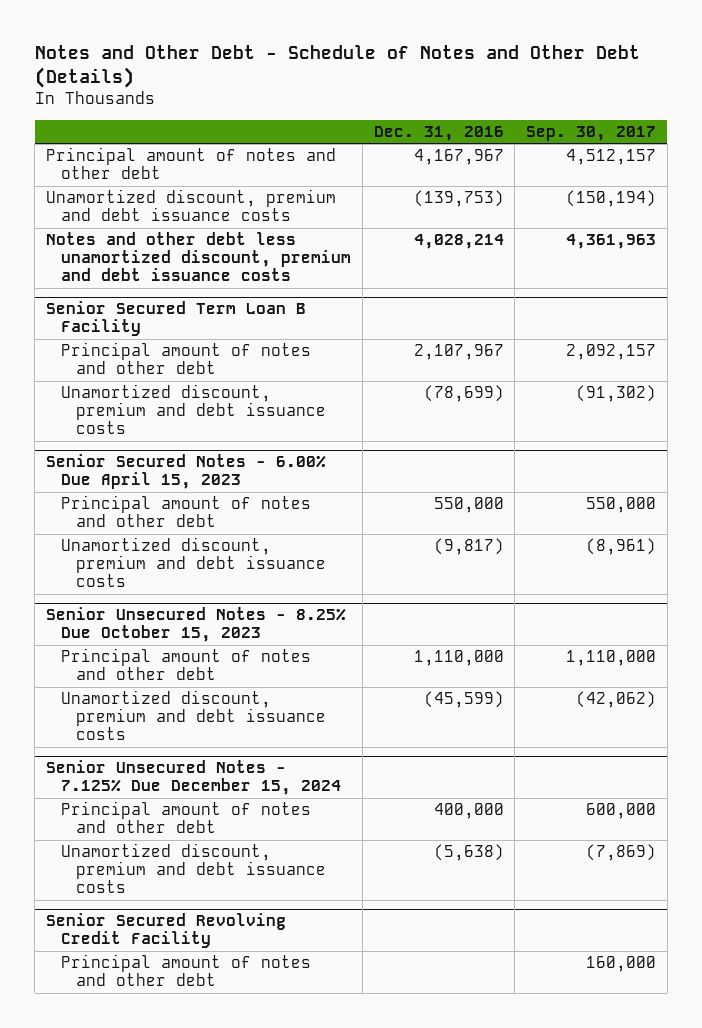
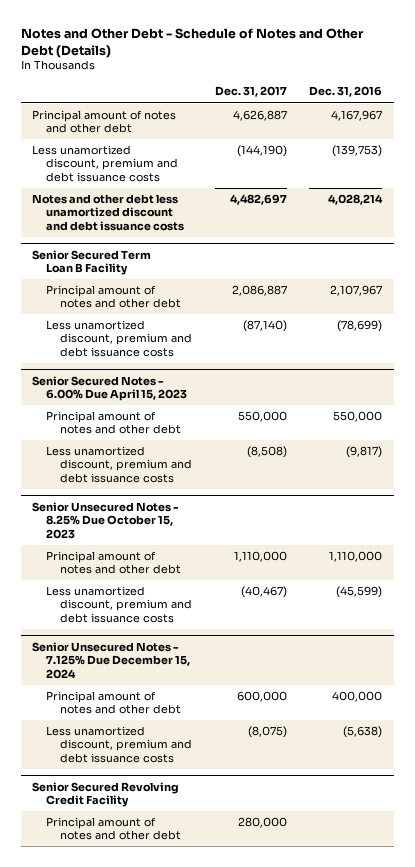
- | Dec. 31, 2016 | Sep. 30, 2017
+ | Dec. 31, 2017 | Dec. 31, 2016
- Unamortized discount, premium and debt issuance costs | (139,753) | (150,194)
- Notes and other debt less unamortized discount, premium and debt issuance costs | 4,028,214 | 4,361,963
+ Less unamortized discount, premium and debt issuance costs | (144,190) | (139,753)
+ Notes and other debt less unamortized discount and debt issuance costs | 4,482,697 | 4,028,214
@ Senior Secured Term Loan B Facility
- Unamortized discount, premium and debt issuance costs | (78,699) | (91,302)
+ Less unamortized discount, premium and debt issuance costs | (87,140) | (78,699)
@ Senior Secured Notes - 6.00% Due April 15, 2023
- Unamortized discount, premium and debt issuance costs | (9,817) | (8,961)
+ Less unamortized discount, premium and debt issuance costs | (8,508) | (9,817)
@ Senior Unsecured Notes - 8.25% Due October 15, 2023
- Unamortized discount, premium and debt issuance costs | (45,599) | (42,062)
+ Less unamortized discount, premium and debt issuance costs | (40,467) | (45,599)
@ Senior Unsecured Notes - 7.125% Due December 15, 2024
- Unamortized discount, premium and debt issuance costs | (5,638) | (7,869)
+ Less unamortized discount, premium and debt issuance costs | (8,075) | (5,638)

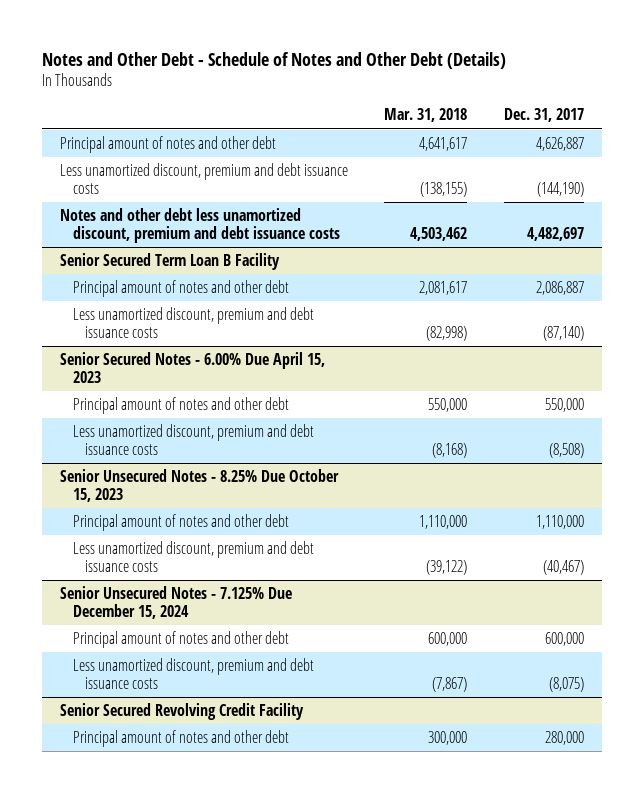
- | Dec. 31, 2017 | Dec. 31, 2016
+ | Mar. 31, 2018 | Dec. 31, 2017
- Notes and other debt less unamortized discount and debt issuance costs | 4,482,697 | 4,028,214
+ Notes and other debt less unamortized discount, premium and debt issuance costs | 4,503,462 | 4,482,697

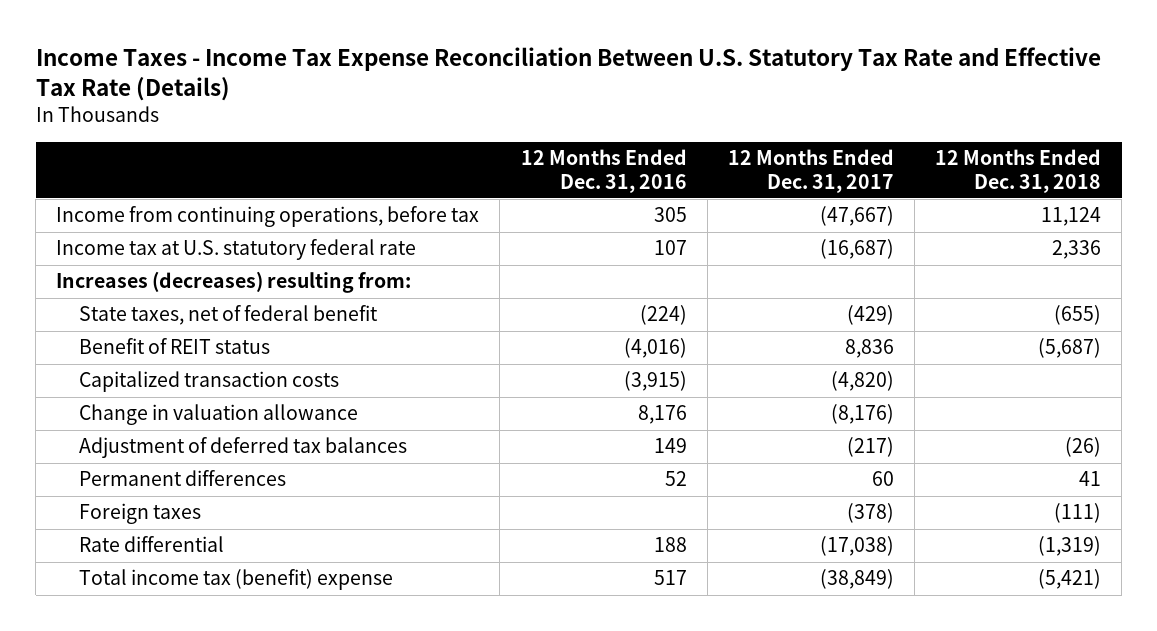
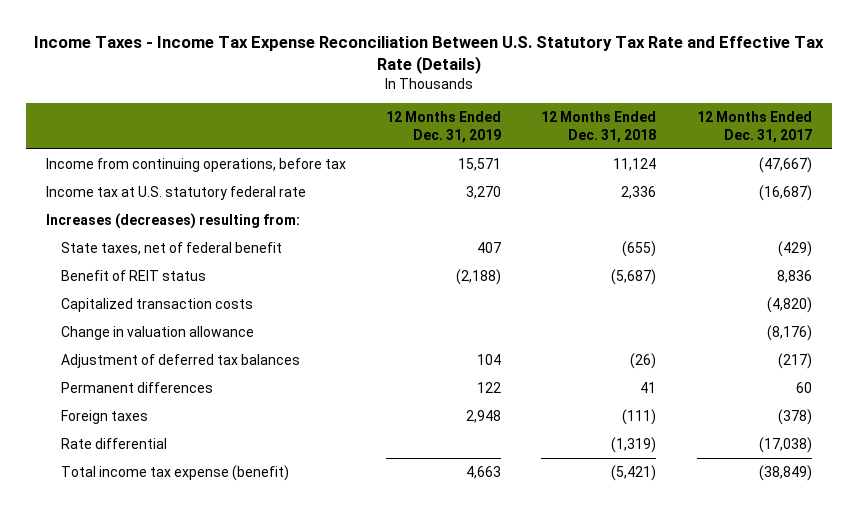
- | 12 Months Ended Dec. 31, 2016 | 12 Months Ended Dec. 31, 2017 | 12 Months Ended Dec. 31, 2018
+ | 12 Months Ended Dec. 31, 2019 | 12 Months Ended Dec. 31, 2018 | 12 Months Ended Dec. 31, 2017
- Total income tax (benefit) expense | 517 | (38,849) | (5,421)
+ Total income tax expense (benefit) | 4,663 | (5,421) | (38,849)

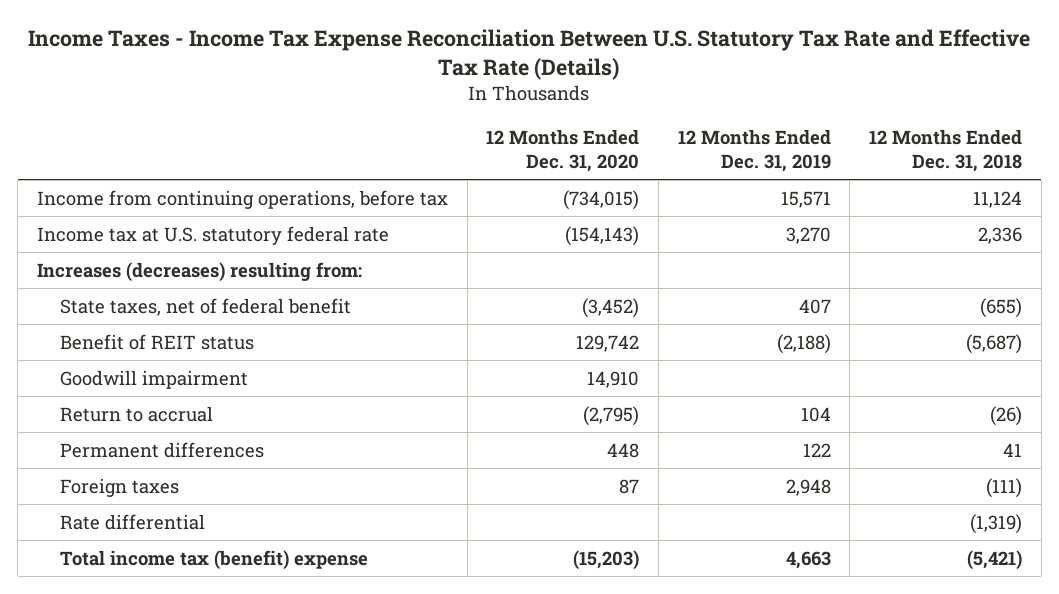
- | 12 Months Ended Dec. 31, 2019 | 12 Months Ended Dec. 31, 2018 | 12 Months Ended Dec. 31, 2017
+ | 12 Months Ended Dec. 31, 2020 | 12 Months Ended Dec. 31, 2019 | 12 Months Ended Dec. 31, 2018
- Capitalized transaction costs | | | (4,820)
- Change in valuation allowance | | | (8,176)
- Adjustment of deferred tax balances | 104 | (26) | (217)
+ Goodwill impairment | 14,910 | |
+ Return to accrual | (2,795) | 104 | (26)
- Total income tax expense (benefit) | 4,663 | (5,421) | (38,849)
+ Total income tax (benefit) expense | (15,203) | 4,663 | (5,421)

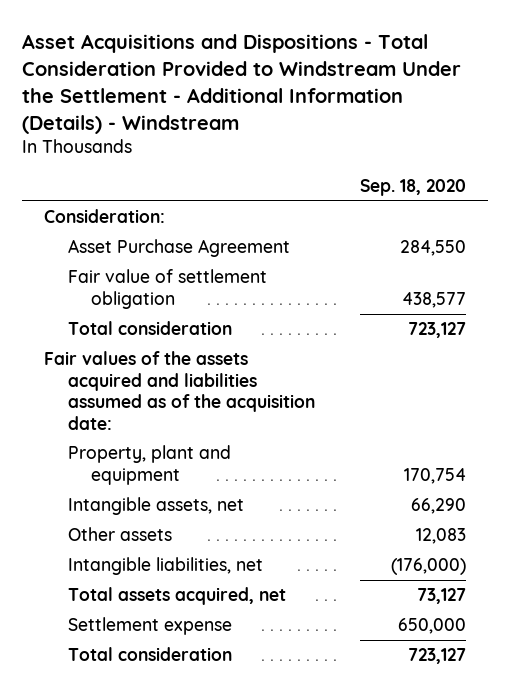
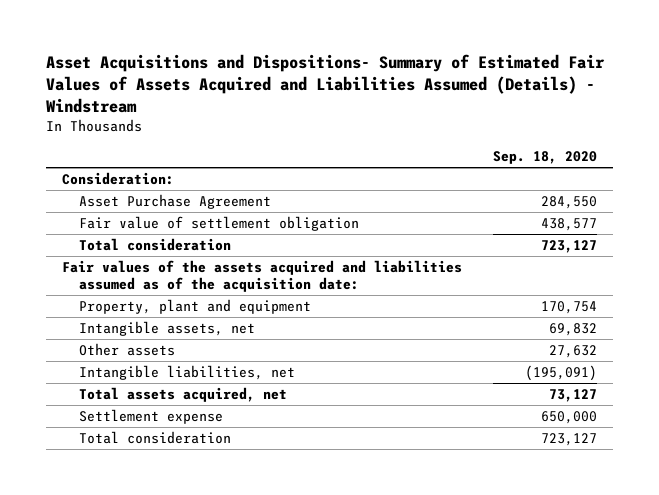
- Asset Acquisitions and Dispositions - Total Consideration Provided to Windstream Under the Settlement - Additional Information (Details) - Windstream
+ Asset Acquisitions and Dispositions- Summary of Estimated Fair Values of Assets Acquired and Liabilities Assumed (Details) - Windstream
- Intangible assets, net | 66,290
- Other assets | 12,083
- Intangible liabilities, net | (176,000)
+ Intangible assets, net | 69,832
+ Other assets | 27,632
+ Intangible liabilities, net | (195,091)

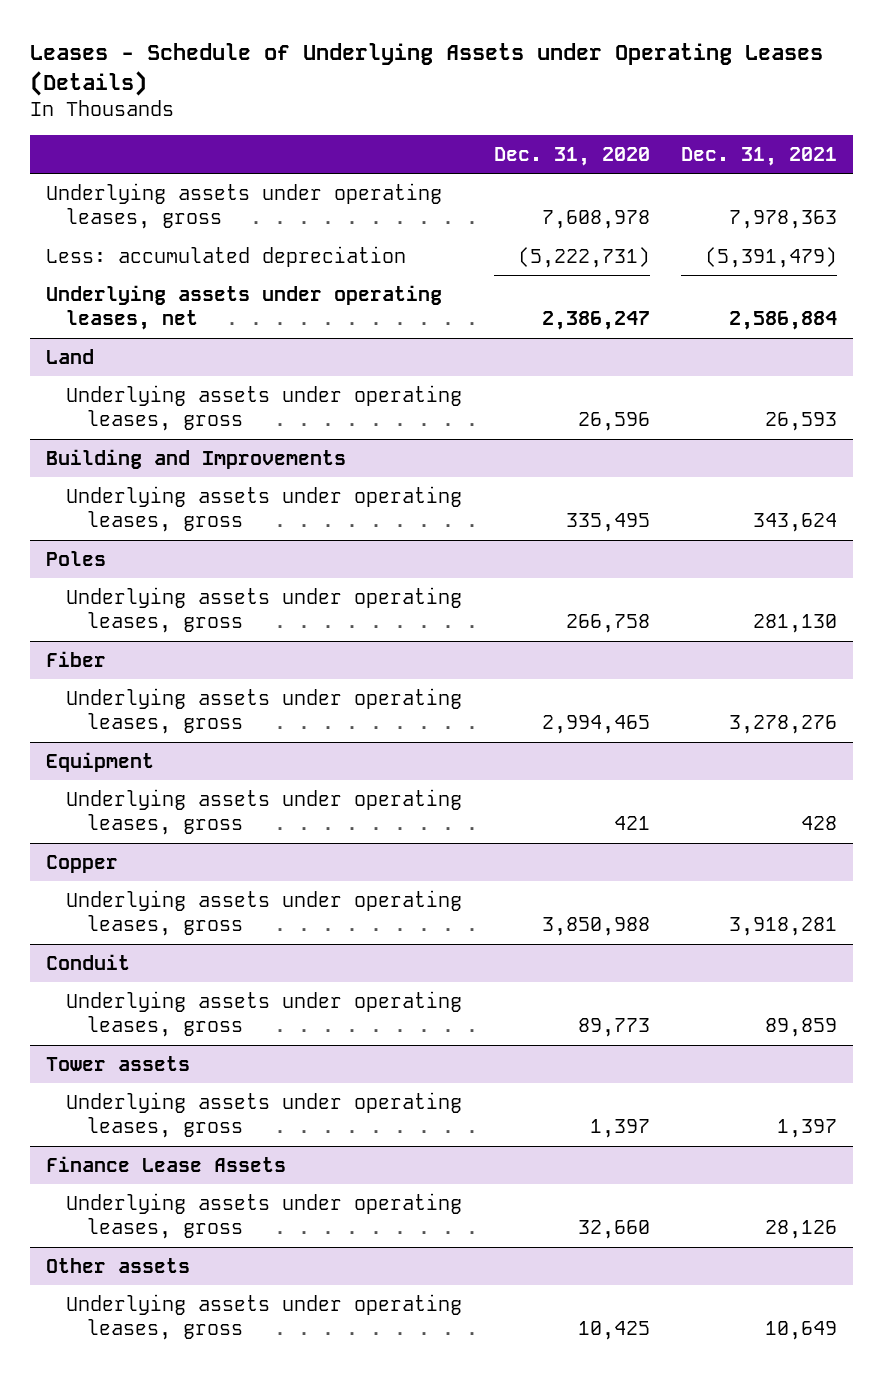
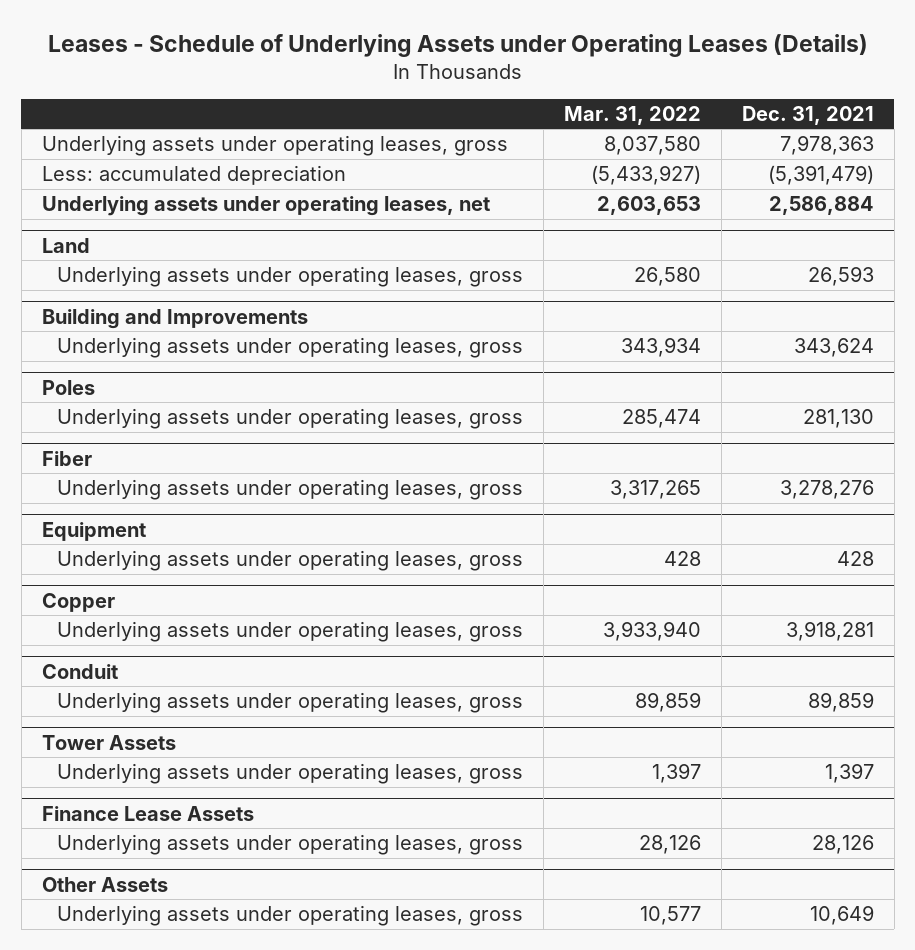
- | Dec. 31, 2020 | Dec. 31, 2021
+ | Mar. 31, 2022 | Dec. 31, 2021
- Tower assets
+ Tower Assets
- Other assets
+ Other Assets

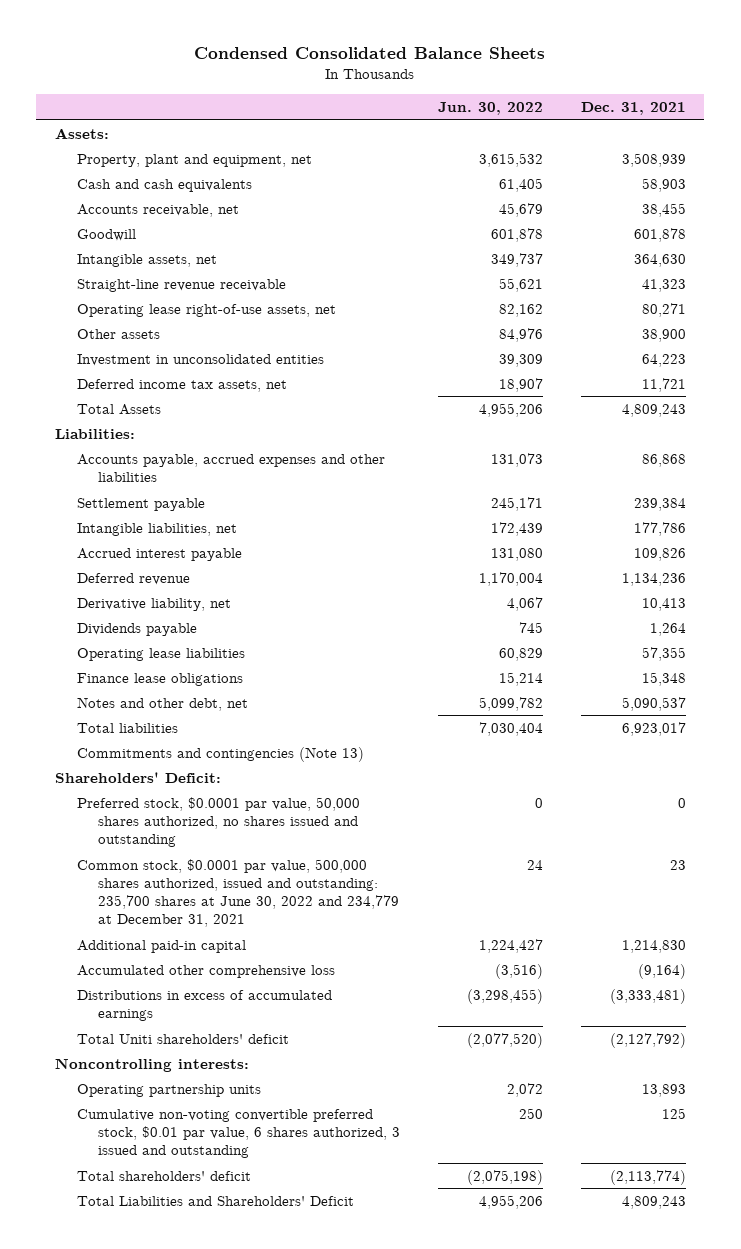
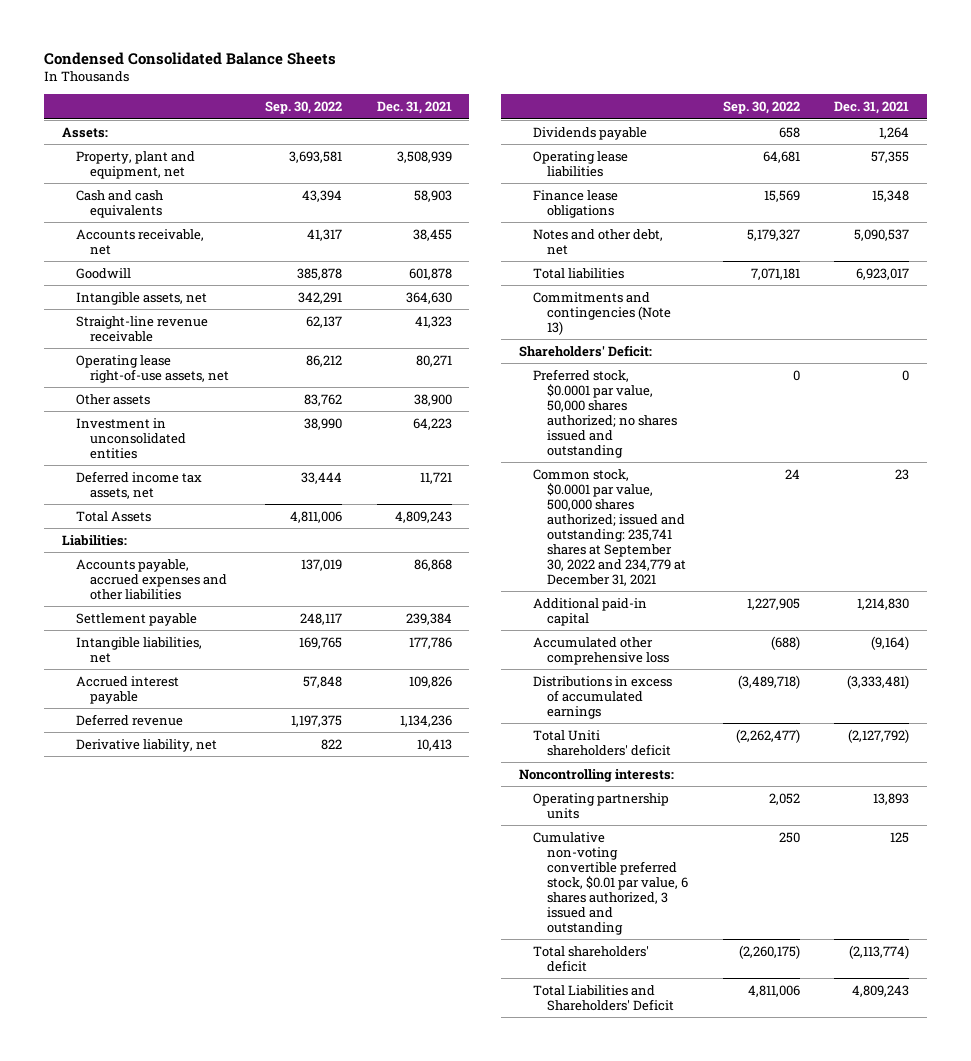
- | Jun. 30, 2022 | Dec. 31, 2021
+ | Sep. 30, 2022 | Dec. 31, 2021
- Preferred stock, $0.0001 par value, 50,000 shares authorized, no shares issued and outstanding | 0 | 0
- Common stock, $0.0001 par value, 500,000 shares authorized, issued and outstanding: 235,700 shares at June 30, 2022 and 234,779 at December 31, 2021 | 24 | 23
+ Preferred stock, $0.0001 par value, 50,000 shares authorized; no shares issued and outstanding | 0 | 0
+ Common stock, $0.0001 par value, 500,000 shares authorized; issued and outstanding: 235,741 shares at September 30, 2022 and 234,779 at December 31, 2021 | 24 | 23

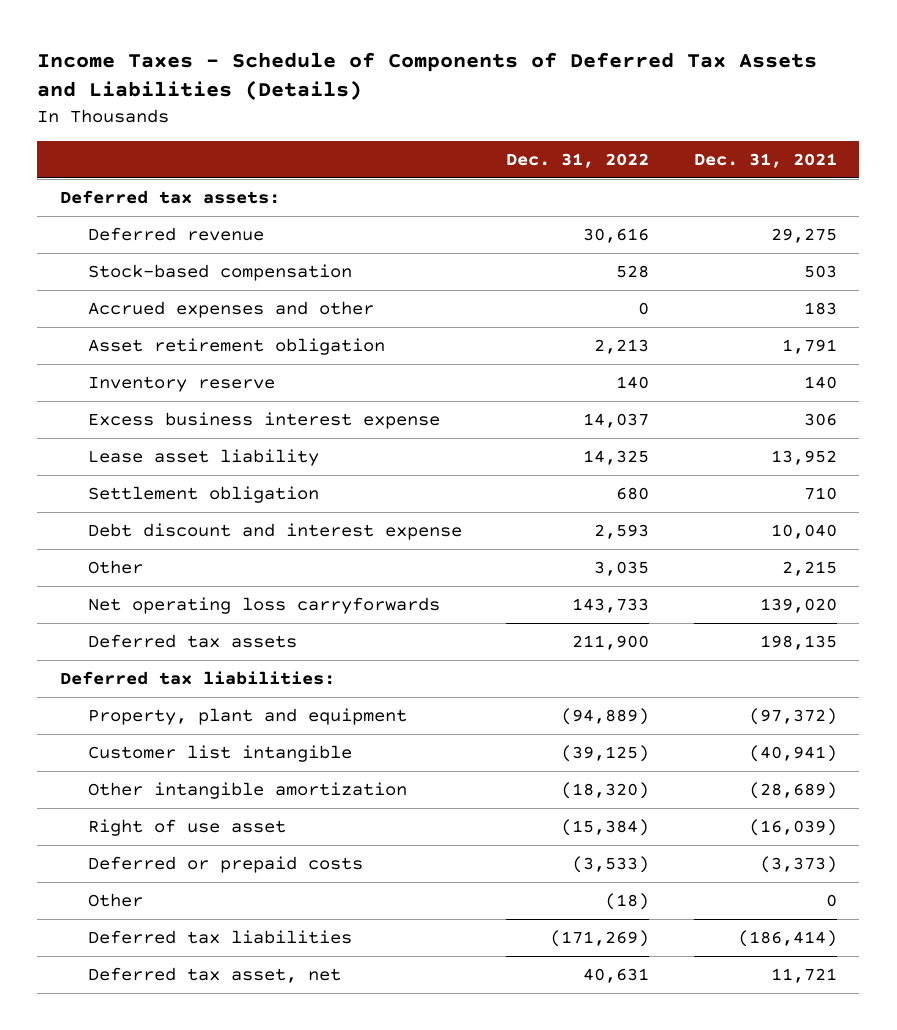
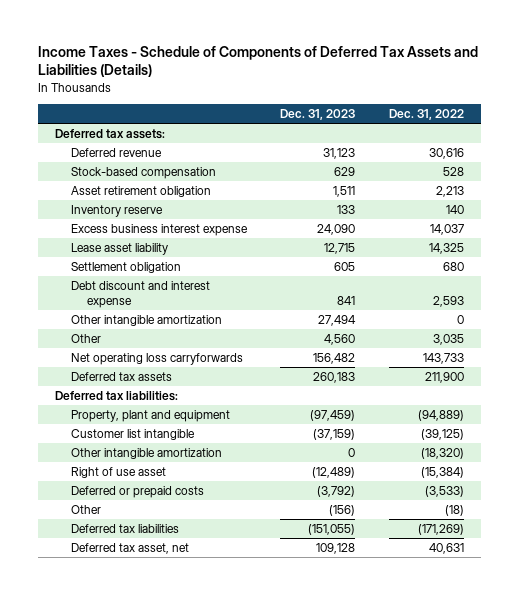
- | Dec. 31, 2022 | Dec. 31, 2021
+ | Dec. 31, 2023 | Dec. 31, 2022
- Accrued expenses and other | 0 | 183
+ Other intangible amortization | 27,494 | 0

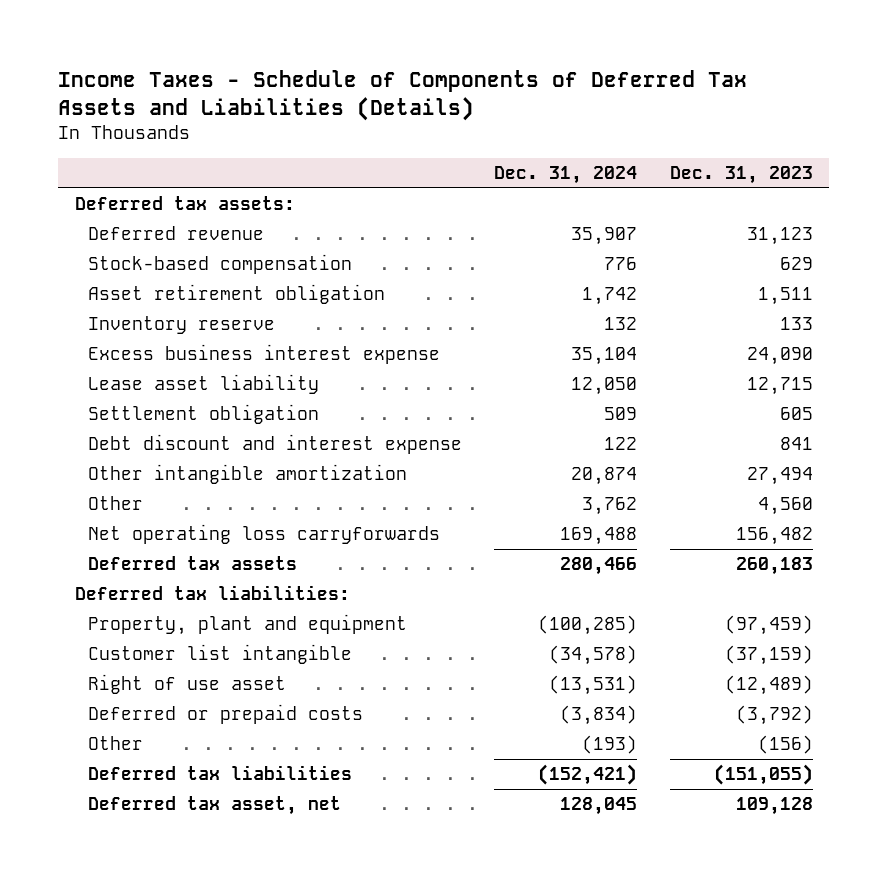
- | Dec. 31, 2023 | Dec. 31, 2022
+ | Dec. 31, 2024 | Dec. 31, 2023
- Other intangible amortization | 0 | (18,320)

